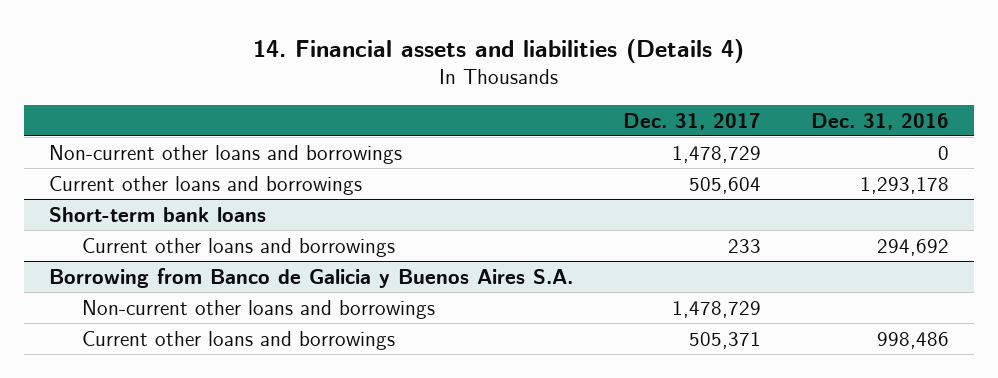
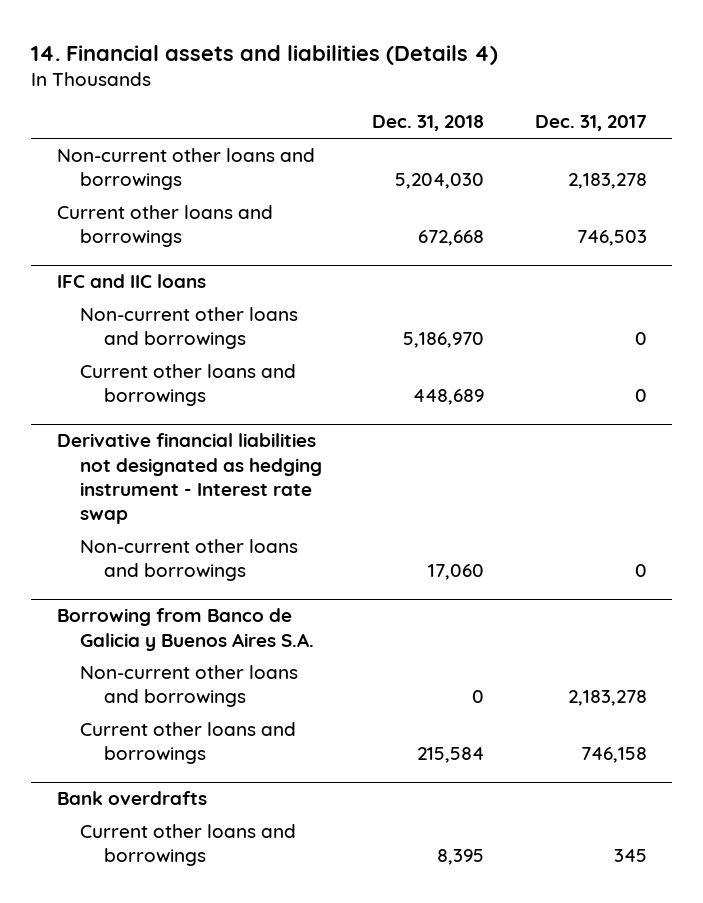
- | Dec. 31, 2017 | Dec. 31, 2016
+ | Dec. 31, 2018 | Dec. 31, 2017
- Non-current other loans and borrowings | 1,478,729 | 0
- Current other loans and borrowings | 505,604 | 1,293,178
- Short-term bank loans
- Current other loans and borrowings | 233 | 294,692
+ Non-current other loans and borrowings | 5,204,030 | 2,183,278
+ Current other loans and borrowings | 672,668 | 746,503
+ IFC and IIC loans
+ Non-current other loans and borrowings | 5,186,970 | 0
+ Current other loans and borrowings | 448,689 | 0
+ Derivative financial liabilities not designated as hedging instrument - Interest rate swap
+ Non-current other loans and borrowings | 17,060 | 0
@ Borrowing from Banco de Galicia y Buenos Aires S.A.
- Non-current other loans and borrowings | 1,478,729 |
- Current other loans and borrowings | 505,371 | 998,486
+ Non-current other loans and borrowings | 0 | 2,183,278
+ Current other loans and borrowings | 215,584 | 746,158
+ Bank overdrafts
+ Current other loans and borrowings | 8,395 | 345

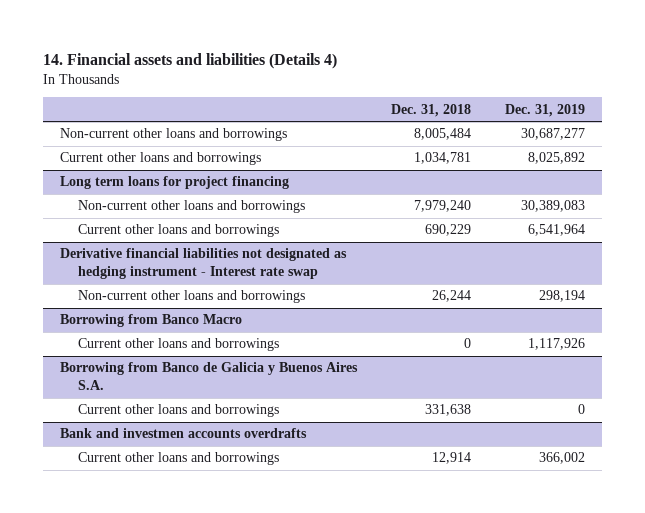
- | Dec. 31, 2018 | Dec. 31, 2017
+ | Dec. 31, 2018 | Dec. 31, 2019
- Non-current other loans and borrowings | 5,204,030 | 2,183,278
- Current other loans and borrowings | 672,668 | 746,503
- IFC and IIC loans
- Non-current other loans and borrowings | 5,186,970 | 0
- Current other loans and borrowings | 448,689 | 0
+ Non-current other loans and borrowings | 8,005,484 | 30,687,277
+ Current other loans and borrowings | 1,034,781 | 8,025,892
+ Long term loans for project financing
+ Non-current other loans and borrowings | 7,979,240 | 30,389,083
+ Current other loans and borrowings | 690,229 | 6,541,964
@ Derivative financial liabilities not designated as hedging instrument - Interest rate swap
- Non-current other loans and borrowings | 17,060 | 0
+ Non-current other loans and borrowings | 26,244 | 298,194
+ Borrowing from Banco Macro
+ Current other loans and borrowings | 0 | 1,117,926
@ Borrowing from Banco de Galicia y Buenos Aires S.A.
- Non-current other loans and borrowings | 0 | 2,183,278
- Current other loans and borrowings | 215,584 | 746,158
- Bank overdrafts
- Current other loans and borrowings | 8,395 | 345
@ Borrowing from Banco de Galicia y Buenos Aires S.A.
+ Current other loans and borrowings | 331,638 | 0
+ Bank and investmen accounts overdrafts
+ Current other loans and borrowings | 12,914 | 366,002

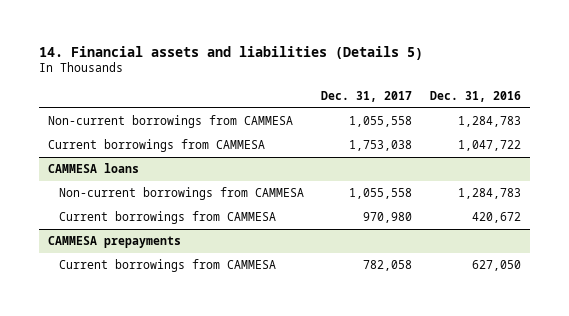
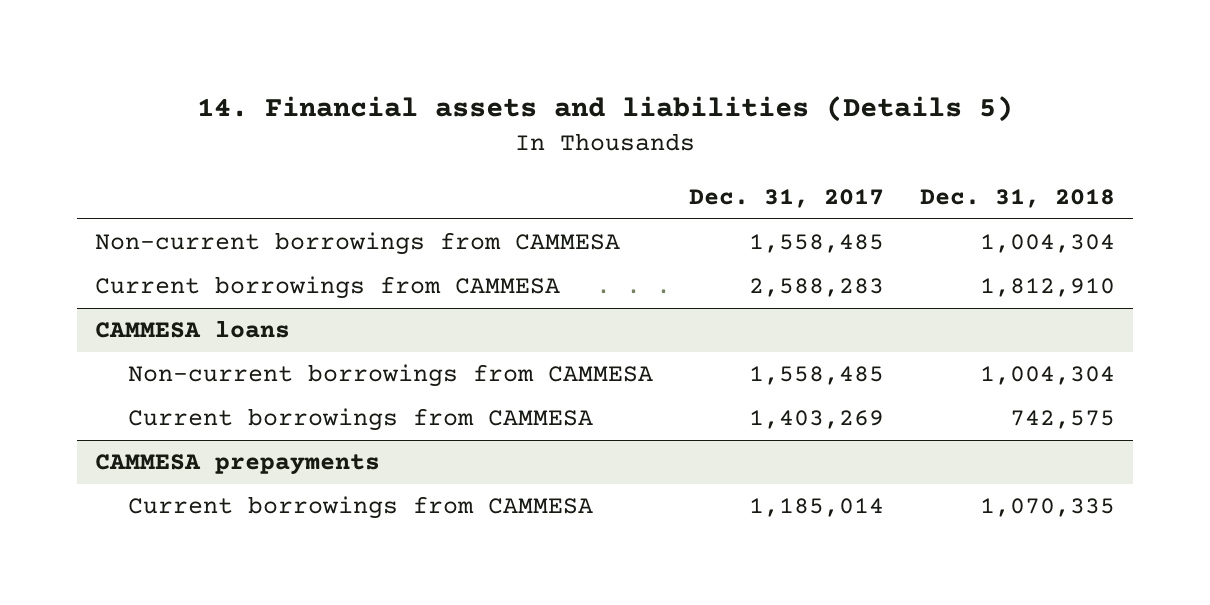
- | Dec. 31, 2017 | Dec. 31, 2016
+ | Dec. 31, 2017 | Dec. 31, 2018
- Non-current borrowings from CAMMESA | 1,055,558 | 1,284,783
- Current borrowings from CAMMESA | 1,753,038 | 1,047,722
+ Non-current borrowings from CAMMESA | 1,558,485 | 1,004,304
+ Current borrowings from CAMMESA | 2,588,283 | 1,812,910
@ CAMMESA loans
- Non-current borrowings from CAMMESA | 1,055,558 | 1,284,783
- Current borrowings from CAMMESA | 970,980 | 420,672
+ Non-current borrowings from CAMMESA | 1,558,485 | 1,004,304
+ Current borrowings from CAMMESA | 1,403,269 | 742,575
@ CAMMESA prepayments
- Current borrowings from CAMMESA | 782,058 | 627,050
+ Current borrowings from CAMMESA | 1,185,014 | 1,070,335

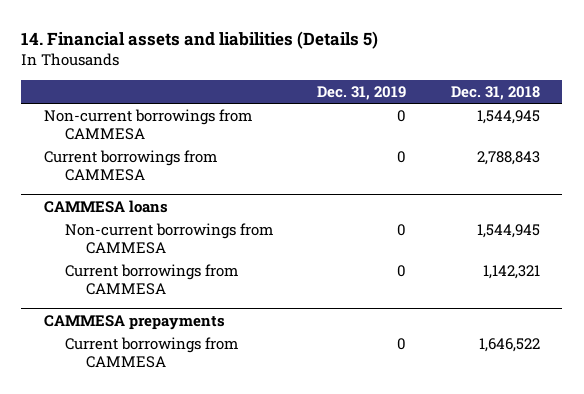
- | Dec. 31, 2017 | Dec. 31, 2018
+ | Dec. 31, 2019 | Dec. 31, 2018
- Non-current borrowings from CAMMESA | 1,558,485 | 1,004,304
- Current borrowings from CAMMESA | 2,588,283 | 1,812,910
+ Non-current borrowings from CAMMESA | 0 | 1,544,945
+ Current borrowings from CAMMESA | 0 | 2,788,843
@ CAMMESA loans
- Non-current borrowings from CAMMESA | 1,558,485 | 1,004,304
- Current borrowings from CAMMESA | 1,403,269 | 742,575
+ Non-current borrowings from CAMMESA | 0 | 1,544,945
+ Current borrowings from CAMMESA | 0 | 1,142,321
@ CAMMESA prepayments
- Current borrowings from CAMMESA | 1,185,014 | 1,070,335
+ Current borrowings from CAMMESA | 0 | 1,646,522

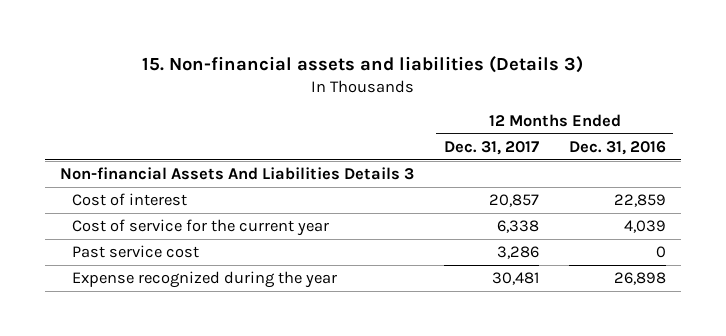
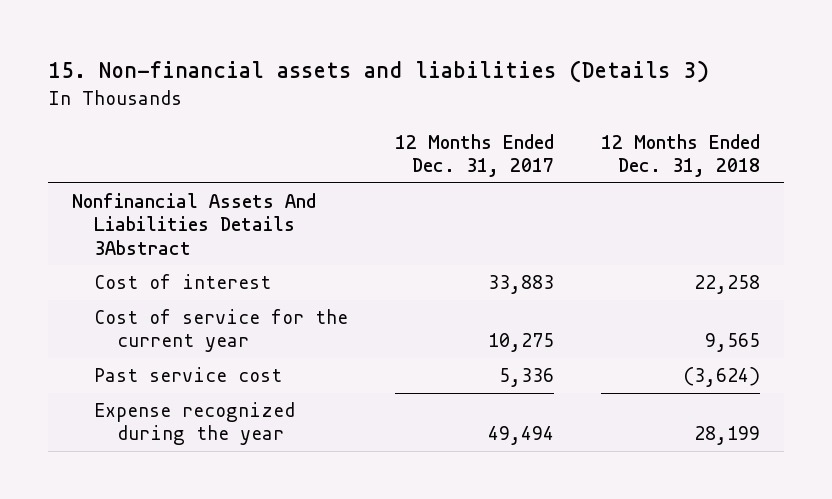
- | 12 Months Ended Dec. 31, 2017 | 12 Months Ended Dec. 31, 2016
+ | 12 Months Ended Dec. 31, 2017 | 12 Months Ended Dec. 31, 2018
- Non-financial Assets And Liabilities Details 3
- Cost of interest | 20,857 | 22,859
- Cost of service for the current year | 6,338 | 4,039
- Past service cost | 3,286 | 0
- Expense recognized during the year | 30,481 | 26,898
+ Nonfinancial Assets And Liabilities Details 3Abstract
+ Cost of interest | 33,883 | 22,258
+ Cost of service for the current year | 10,275 | 9,565
+ Past service cost | 5,336 | (3,624)
+ Expense recognized during the year | 49,494 | 28,199

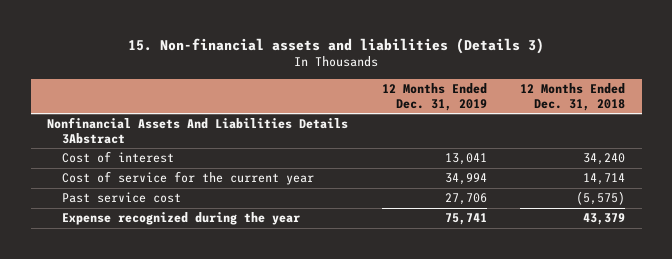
- | 12 Months Ended Dec. 31, 2017 | 12 Months Ended Dec. 31, 2018
+ | 12 Months Ended Dec. 31, 2019 | 12 Months Ended Dec. 31, 2018
- Cost of interest | 33,883 | 22,258
- Cost of service for the current year | 10,275 | 9,565
- Past service cost | 5,336 | (3,624)
- Expense recognized during the year | 49,494 | 28,199
+ Cost of interest | 13,041 | 34,240
+ Cost of service for the current year | 34,994 | 14,714
+ Past service cost | 27,706 | (5,575)
+ Expense recognized during the year | 75,741 | 43,379

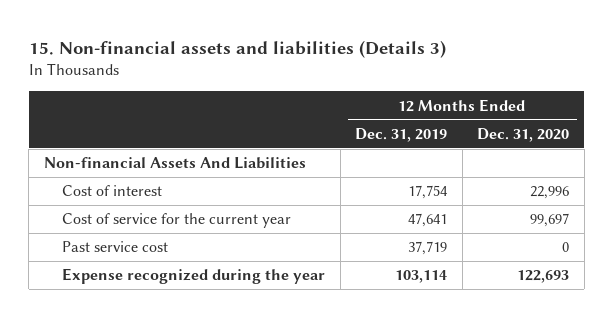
- | 12 Months Ended Dec. 31, 2019 | 12 Months Ended Dec. 31, 2018
+ | 12 Months Ended Dec. 31, 2019 | 12 Months Ended Dec. 31, 2020
- Nonfinancial Assets And Liabilities Details 3Abstract
- Cost of interest | 13,041 | 34,240
- Cost of service for the current year | 34,994 | 14,714
- Past service cost | 27,706 | (5,575)
- Expense recognized during the year | 75,741 | 43,379
+ Non-financial Assets And Liabilities
+ Cost of interest | 17,754 | 22,996
+ Cost of service for the current year | 47,641 | 99,697
+ Past service cost | 37,719 | 0
+ Expense recognized during the year | 103,114 | 122,693

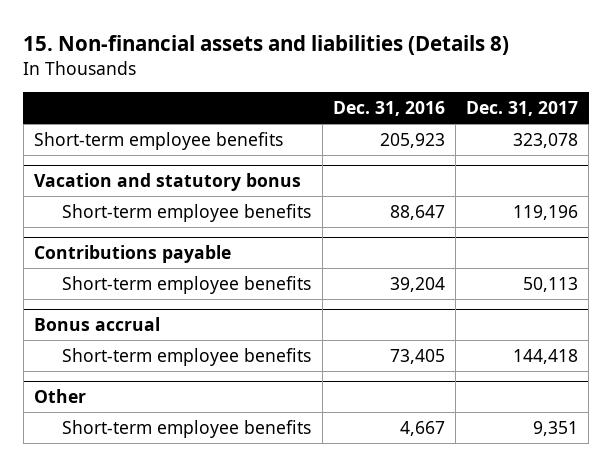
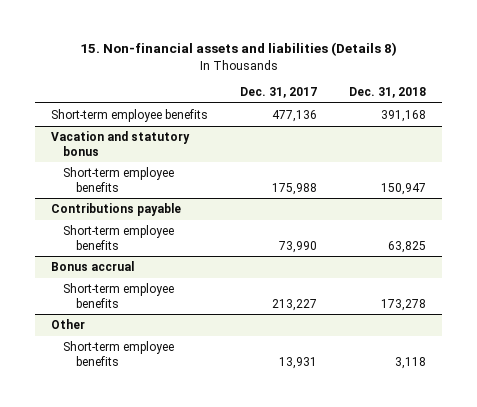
- | Dec. 31, 2016 | Dec. 31, 2017
+ | Dec. 31, 2017 | Dec. 31, 2018
- Short-term employee benefits | 205,923 | 323,078
+ Short-term employee benefits | 477,136 | 391,168
@ Vacation and statutory bonus
- Short-term employee benefits | 88,647 | 119,196
+ Short-term employee benefits | 175,988 | 150,947
@ Contributions payable
- Short-term employee benefits | 39,204 | 50,113
+ Short-term employee benefits | 73,990 | 63,825
@ Bonus accrual
- Short-term employee benefits | 73,405 | 144,418
+ Short-term employee benefits | 213,227 | 173,278
@ Other
- Short-term employee benefits | 4,667 | 9,351
+ Short-term employee benefits | 13,931 | 3,118

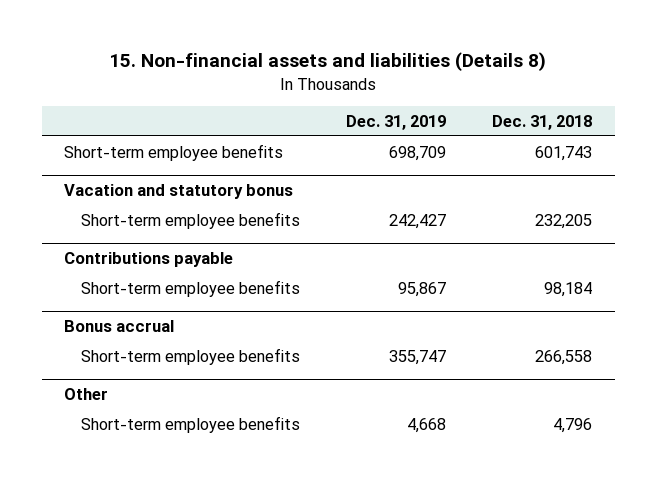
- | Dec. 31, 2017 | Dec. 31, 2018
+ | Dec. 31, 2019 | Dec. 31, 2018
- Short-term employee benefits | 477,136 | 391,168
+ Short-term employee benefits | 698,709 | 601,743
@ Vacation and statutory bonus
- Short-term employee benefits | 175,988 | 150,947
+ Short-term employee benefits | 242,427 | 232,205
@ Contributions payable
- Short-term employee benefits | 73,990 | 63,825
+ Short-term employee benefits | 95,867 | 98,184
@ Bonus accrual
- Short-term employee benefits | 213,227 | 173,278
+ Short-term employee benefits | 355,747 | 266,558
@ Other
- Short-term employee benefits | 13,931 | 3,118
+ Short-term employee benefits | 4,668 | 4,796

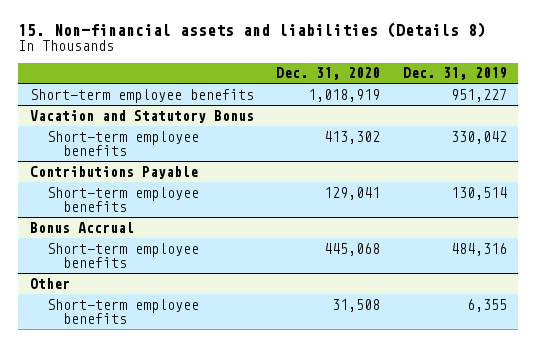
- | Dec. 31, 2019 | Dec. 31, 2018
+ | Dec. 31, 2020 | Dec. 31, 2019
- Short-term employee benefits | 698,709 | 601,743
- Vacation and statutory bonus
- Short-term employee benefits | 242,427 | 232,205
- Contributions payable
- Short-term employee benefits | 95,867 | 98,184
- Bonus accrual
- Short-term employee benefits | 355,747 | 266,558
+ Short-term employee benefits | 1,018,919 | 951,227
+ Vacation and Statutory Bonus
+ Short-term employee benefits | 413,302 | 330,042
+ Contributions Payable
+ Short-term employee benefits | 129,041 | 130,514
+ Bonus Accrual
+ Short-term employee benefits | 445,068 | 484,316
@ Other
- Short-term employee benefits | 4,668 | 4,796
+ Short-term employee benefits | 31,508 | 6,355

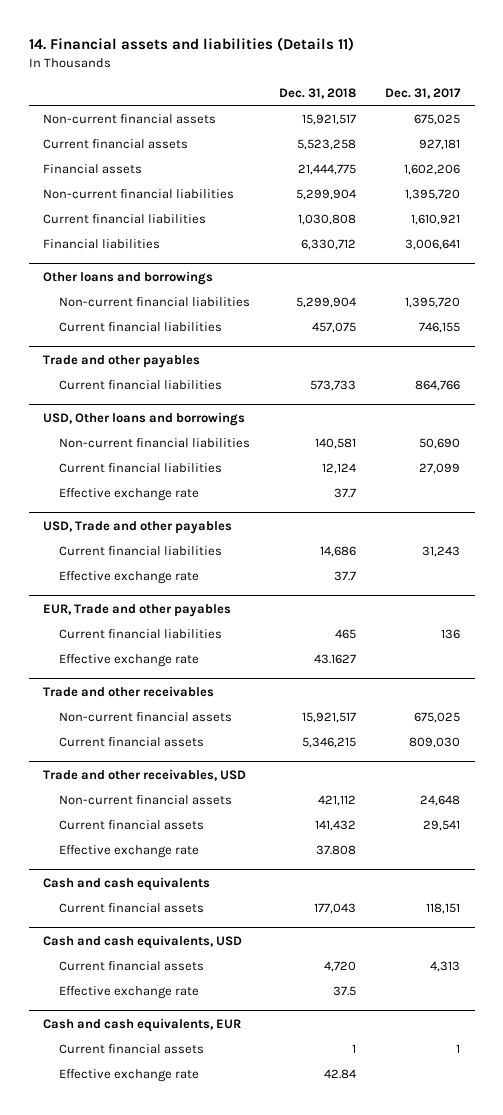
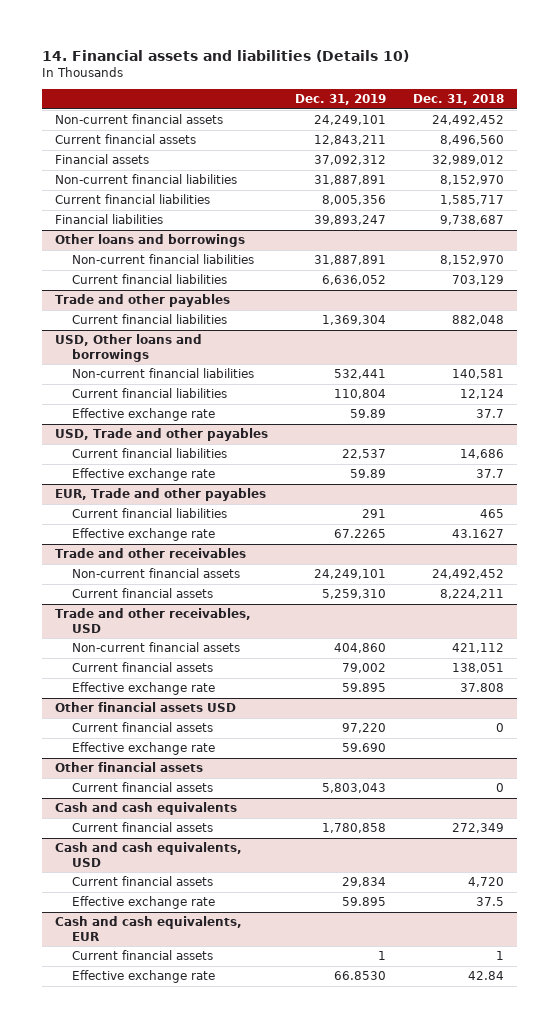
- 14. Financial assets and liabilities (Details 11)
+ 14. Financial assets and liabilities (Details 10)
- | Dec. 31, 2018 | Dec. 31, 2017
+ | Dec. 31, 2019 | Dec. 31, 2018
- Non-current financial assets | 15,921,517 | 675,025
- Current financial assets | 5,523,258 | 927,181
- Financial assets | 21,444,775 | 1,602,206
- Non-current financial liabilities | 5,299,904 | 1,395,720
- Current financial liabilities | 1,030,808 | 1,610,921
- Financial liabilities | 6,330,712 | 3,006,641
+ Non-current financial assets | 24,249,101 | 24,492,452
+ Current financial assets | 12,843,211 | 8,496,560
+ Financial assets | 37,092,312 | 32,989,012
+ Non-current financial liabilities | 31,887,891 | 8,152,970
+ Current financial liabilities | 8,005,356 | 1,585,717
+ Financial liabilities | 39,893,247 | 9,738,687
@ Other loans and borrowings
- Non-current financial liabilities | 5,299,904 | 1,395,720
- Current financial liabilities | 457,075 | 746,155
+ Non-current financial liabilities | 31,887,891 | 8,152,970
+ Current financial liabilities | 6,636,052 | 703,129
@ Trade and other payables
- Current financial liabilities | 573,733 | 864,766
+ Current financial liabilities | 1,369,304 | 882,048
@ Trade and other receivables
- Non-current financial assets | 15,921,517 | 675,025
- Current financial assets | 5,346,215 | 809,030
+ Non-current financial assets | 24,249,101 | 24,492,452
+ Current financial assets | 5,259,310 | 8,224,211
@ Trade and other receivables, USD
- Current financial assets | 141,432 | 29,541
+ Current financial assets | 79,002 | 138,051
+ Other financial assets USD
+ Current financial assets | 97,220 | 0
+ Effective exchange rate | 59.690 |
+ Other financial assets
+ Current financial assets | 5,803,043 | 0
@ Cash and cash equivalents
- Current financial assets | 177,043 | 118,151
+ Current financial assets | 1,780,858 | 272,349

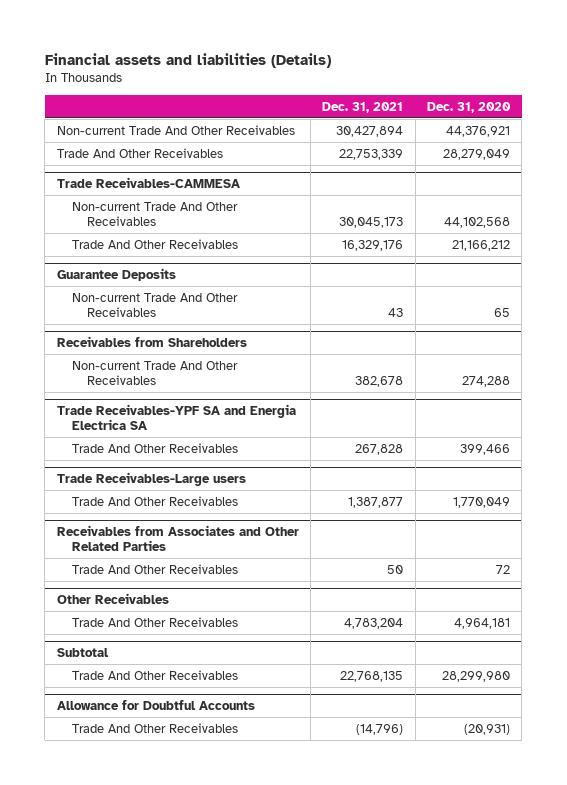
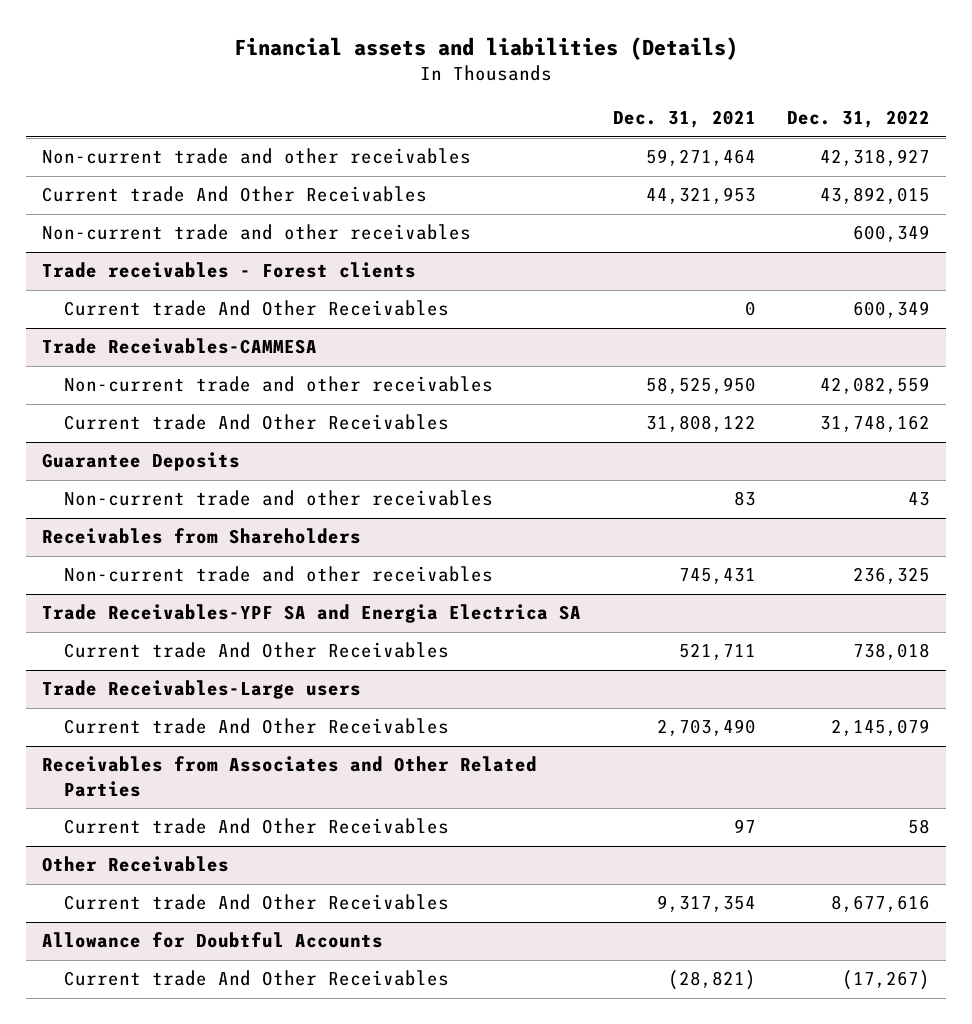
- | Dec. 31, 2021 | Dec. 31, 2020
+ | Dec. 31, 2021 | Dec. 31, 2022
- Non-current Trade And Other Receivables | 30,427,894 | 44,376,921
- Trade And Other Receivables | 22,753,339 | 28,279,049
+ Non-current trade and other receivables | 59,271,464 | 42,318,927
+ Current trade And Other Receivables | 44,321,953 | 43,892,015
+ Non-current trade and other receivables | | 600,349
+ Trade receivables - Forest clients
+ Current trade And Other Receivables | 0 | 600,349
@ Trade Receivables-CAMMESA
- Non-current Trade And Other Receivables | 30,045,173 | 44,102,568
- Trade And Other Receivables | 16,329,176 | 21,166,212
+ Non-current trade and other receivables | 58,525,950 | 42,082,559
+ Current trade And Other Receivables | 31,808,122 | 31,748,162
@ Guarantee Deposits
- Non-current Trade And Other Receivables | 43 | 65
+ Non-current trade and other receivables | 83 | 43
@ Receivables from Shareholders
- Non-current Trade And Other Receivables | 382,678 | 274,288
+ Non-current trade and other receivables | 745,431 | 236,325
@ Trade Receivables-YPF SA and Energia Electrica SA
- Trade And Other Receivables | 267,828 | 399,466
+ Current trade And Other Receivables | 521,711 | 738,018
@ Trade Receivables-Large users
- Trade And Other Receivables | 1,387,877 | 1,770,049
+ Current trade And Other Receivables | 2,703,490 | 2,145,079
@ Receivables from Associates and Other Related Parties
- Trade And Other Receivables | 50 | 72
+ Current trade And Other Receivables | 97 | 58
@ Other Receivables
- Trade And Other Receivables | 4,783,204 | 4,964,181
- Subtotal
- Trade And Other Receivables | 22,768,135 | 28,299,980
@ Other Receivables
+ Current trade And Other Receivables | 9,317,354 | 8,677,616
@ Allowance for Doubtful Accounts
- Trade And Other Receivables | (14,796) | (20,931)
+ Current trade And Other Receivables | (28,821) | (17,267)

